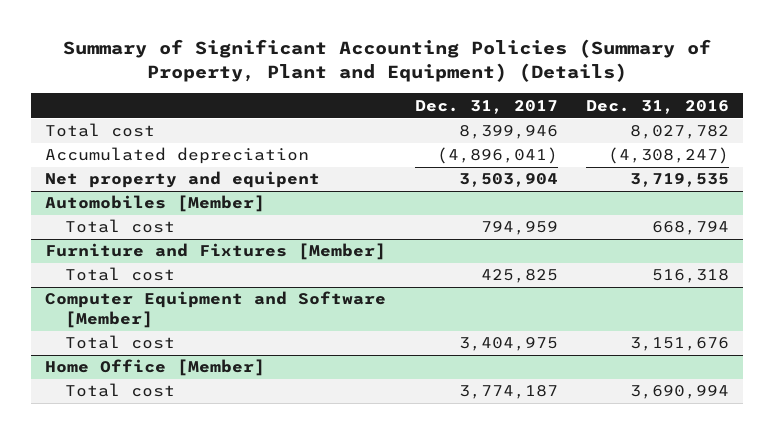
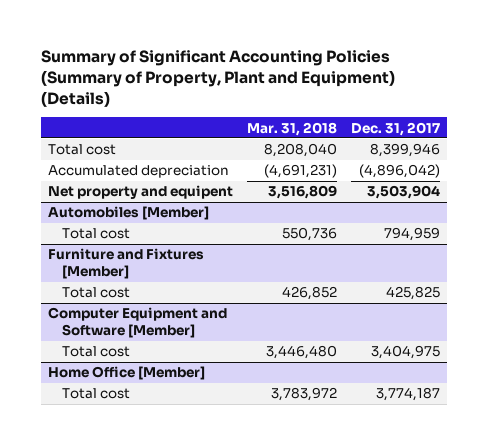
- | Dec. 31, 2017 | Dec. 31, 2016
+ | Mar. 31, 2018 | Dec. 31, 2017
- Accumulated depreciation | (4,896,041) | (4,308,247)
+ Accumulated depreciation | (4,691,231) | (4,896,042)

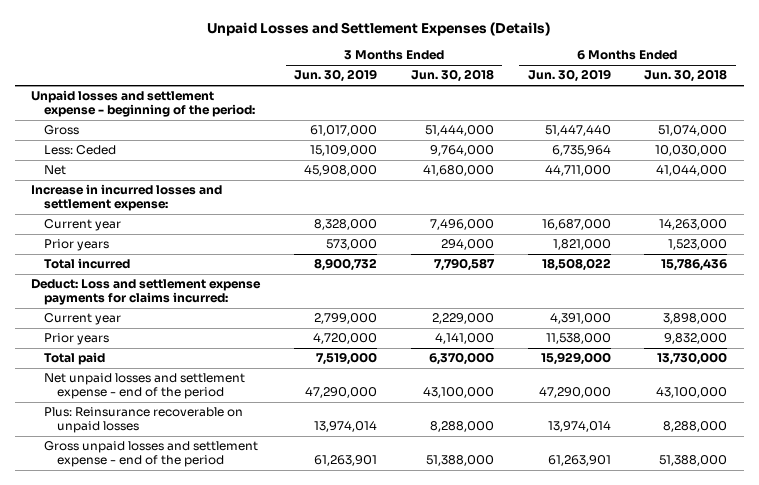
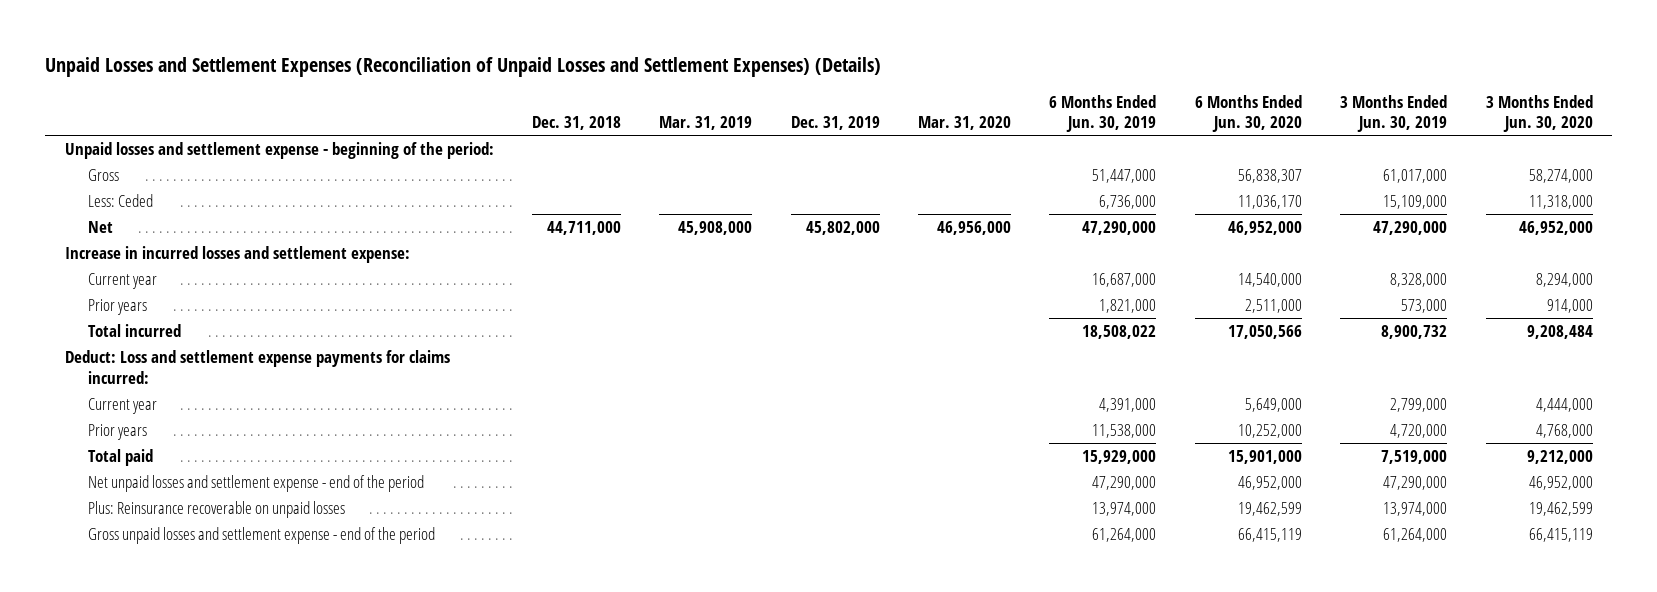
- Unpaid Losses and Settlement Expenses (Details)
+ Unpaid Losses and Settlement Expenses (Reconciliation of Unpaid Losses and Settlement Expenses) (Details)
- | 3 Months Ended Jun. 30, 2019 | 3 Months Ended Jun. 30, 2018 | 6 Months Ended Jun. 30, 2019 | 6 Months Ended Jun. 30, 2018
+ | Dec. 31, 2018 | Mar. 31, 2019 | Dec. 31, 2019 | Mar. 31, 2020 | 6 Months Ended Jun. 30, 2019 | 6 Months Ended Jun. 30, 2020 | 3 Months Ended Jun. 30, 2019 | 3 Months Ended Jun. 30, 2020
- Gross | 61,017,000 | 51,444,000 | 51,447,440 | 51,074,000
- Less: Ceded | 15,109,000 | 9,764,000 | 6,735,964 | 10,030,000
- Net | 45,908,000 | 41,680,000 | 44,711,000 | 41,044,000
+ Gross | | | | | 51,447,000 | 56,838,307 | 61,017,000 | 58,274,000
+ Less: Ceded | | | | | 6,736,000 | 11,036,170 | 15,109,000 | 11,318,000
+ Net | 44,711,000 | 45,908,000 | 45,802,000 | 46,956,000 | 47,290,000 | 46,952,000 | 47,290,000 | 46,952,000
- Plus: Reinsurance recoverable on unpaid losses | 13,974,014 | 8,288,000 | 13,974,014 | 8,288,000
- Gross unpaid losses and settlement expense - end of the period | 61,263,901 | 51,388,000 | 61,263,901 | 51,388,000
+ Plus: Reinsurance recoverable on unpaid losses | | | | | 13,974,000 | 19,462,599 | 13,974,000 | 19,462,599
+ Gross unpaid losses and settlement expense - end of the period | | | | | 61,264,000 | 66,415,119 | 61,264,000 | 66,415,119

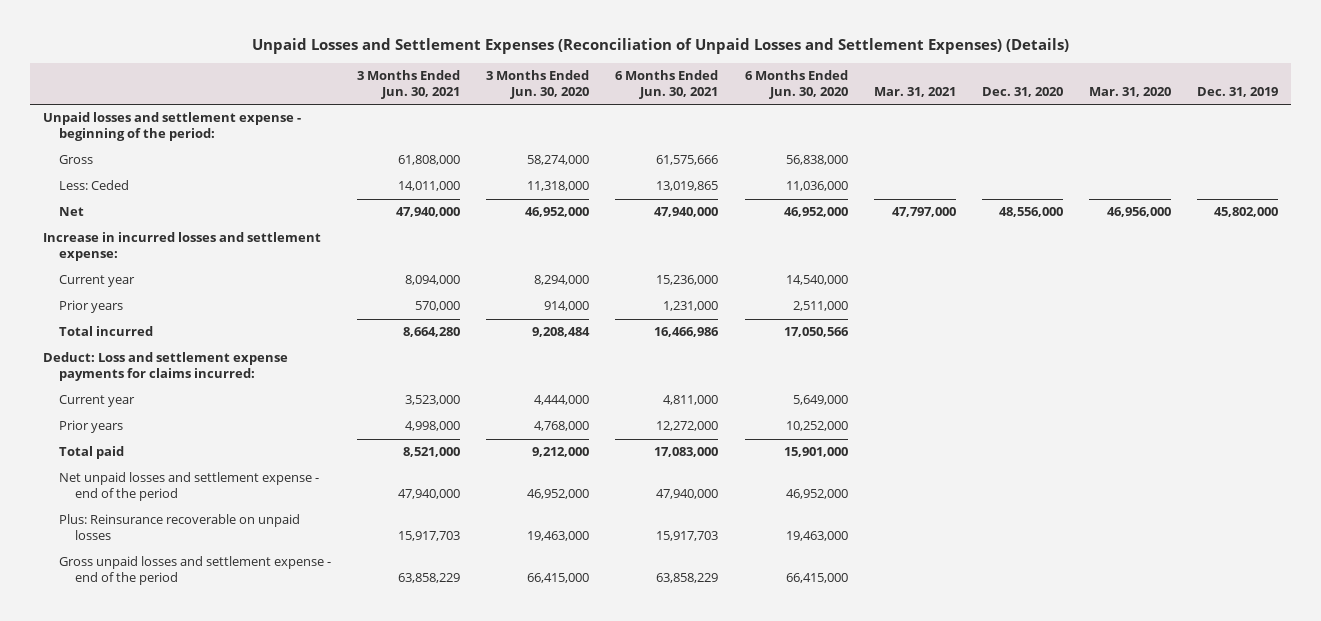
- | Dec. 31, 2018 | Mar. 31, 2019 | Dec. 31, 2019 | Mar. 31, 2020 | 6 Months Ended Jun. 30, 2019 | 6 Months Ended Jun. 30, 2020 | 3 Months Ended Jun. 30, 2019 | 3 Months Ended Jun. 30, 2020
+ | 3 Months Ended Jun. 30, 2021 | 3 Months Ended Jun. 30, 2020 | 6 Months Ended Jun. 30, 2021 | 6 Months Ended Jun. 30, 2020 | Mar. 31, 2021 | Dec. 31, 2020 | Mar. 31, 2020 | Dec. 31, 2019
- Gross | | | | | 51,447,000 | 56,838,307 | 61,017,000 | 58,274,000
- Less: Ceded | | | | | 6,736,000 | 11,036,170 | 15,109,000 | 11,318,000
+ Gross | 61,808,000 | 58,274,000 | 61,575,666 | 56,838,000 | | | |
+ Less: Ceded | 14,011,000 | 11,318,000 | 13,019,865 | 11,036,000 | | | |
- Plus: Reinsurance recoverable on unpaid losses | | | | | 13,974,000 | 19,462,599 | 13,974,000 | 19,462,599
- Gross unpaid losses and settlement expense - end of the period | | | | | 61,264,000 | 66,415,119 | 61,264,000 | 66,415,119
+ Plus: Reinsurance recoverable on unpaid losses | 15,917,703 | 19,463,000 | 15,917,703 | 19,463,000 | | | |
+ Gross unpaid losses and settlement expense - end of the period | 63,858,229 | 66,415,000 | 63,858,229 | 66,415,000 | | | |

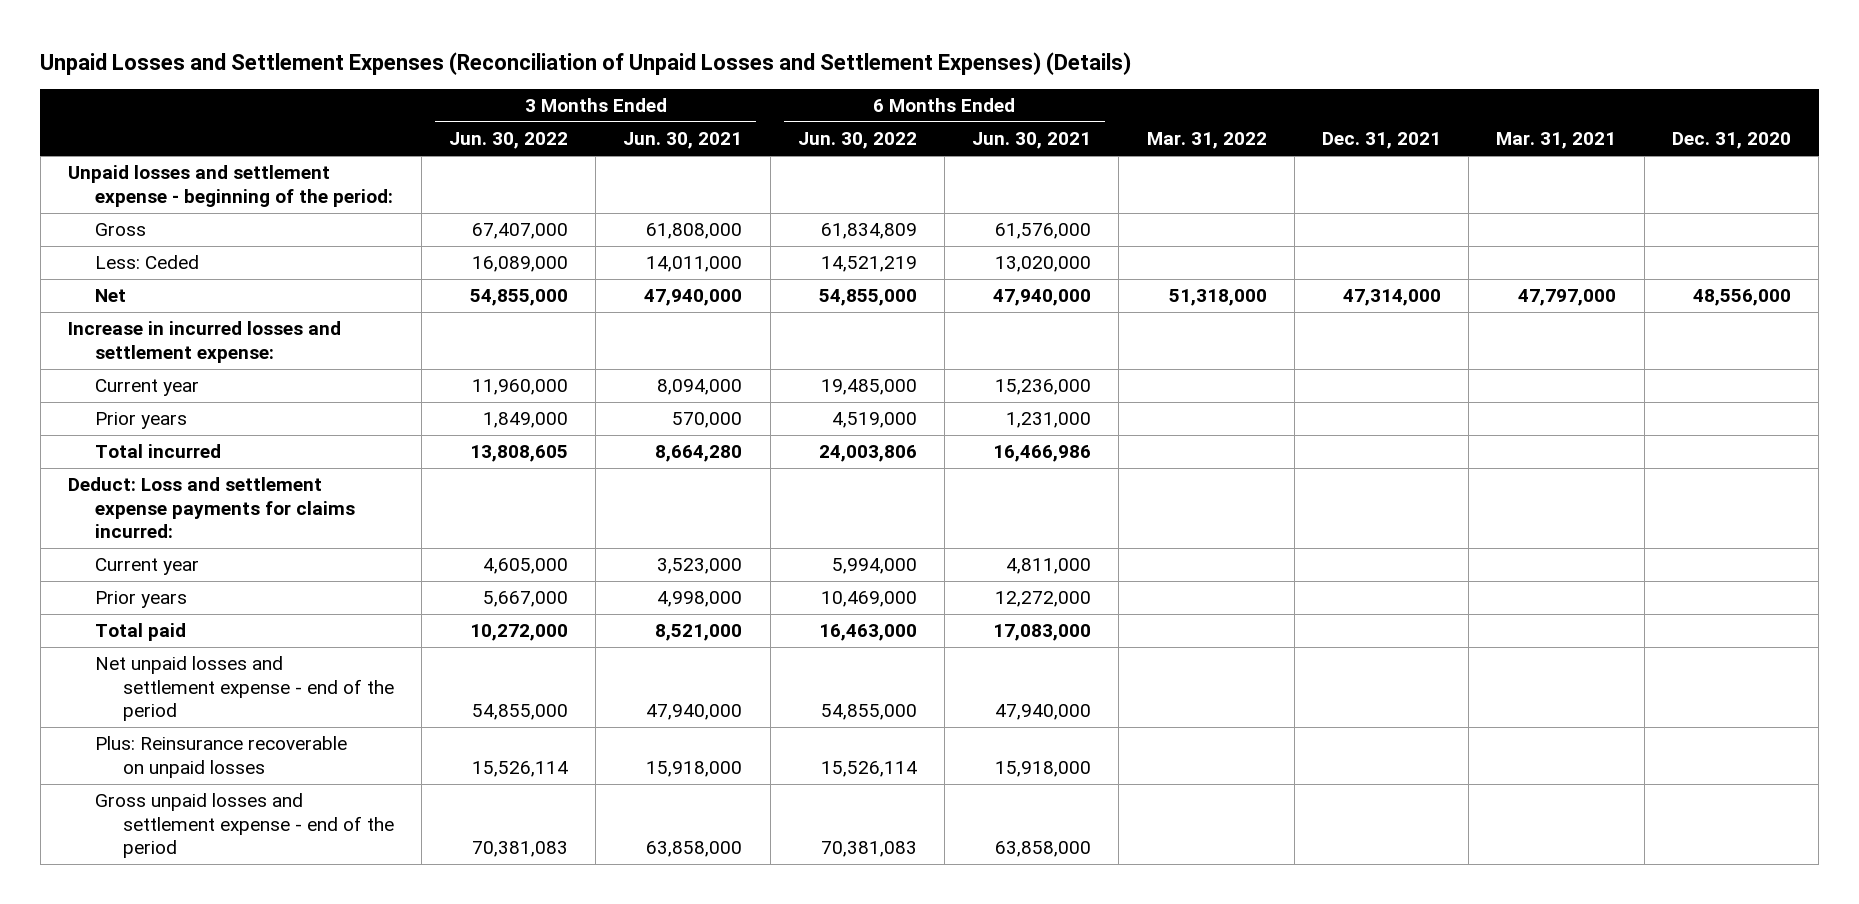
- | 3 Months Ended Jun. 30, 2021 | 3 Months Ended Jun. 30, 2020 | 6 Months Ended Jun. 30, 2021 | 6 Months Ended Jun. 30, 2020 | Mar. 31, 2021 | Dec. 31, 2020 | Mar. 31, 2020 | Dec. 31, 2019
+ | 3 Months Ended Jun. 30, 2022 | 3 Months Ended Jun. 30, 2021 | 6 Months Ended Jun. 30, 2022 | 6 Months Ended Jun. 30, 2021 | Mar. 31, 2022 | Dec. 31, 2021 | Mar. 31, 2021 | Dec. 31, 2020
- Gross | 61,808,000 | 58,274,000 | 61,575,666 | 56,838,000 | | | |
- Less: Ceded | 14,011,000 | 11,318,000 | 13,019,865 | 11,036,000 | | | |
+ Gross | 67,407,000 | 61,808,000 | 61,834,809 | 61,576,000 | | | |
+ Less: Ceded | 16,089,000 | 14,011,000 | 14,521,219 | 13,020,000 | | | |
- Plus: Reinsurance recoverable on unpaid losses | 15,917,703 | 19,463,000 | 15,917,703 | 19,463,000 | | | |
- Gross unpaid losses and settlement expense - end of the period | 63,858,229 | 66,415,000 | 63,858,229 | 66,415,000 | | | |
+ Plus: Reinsurance recoverable on unpaid losses | 15,526,114 | 15,918,000 | 15,526,114 | 15,918,000 | | | |
+ Gross unpaid losses and settlement expense - end of the period | 70,381,083 | 63,858,000 | 70,381,083 | 63,858,000 | | | |

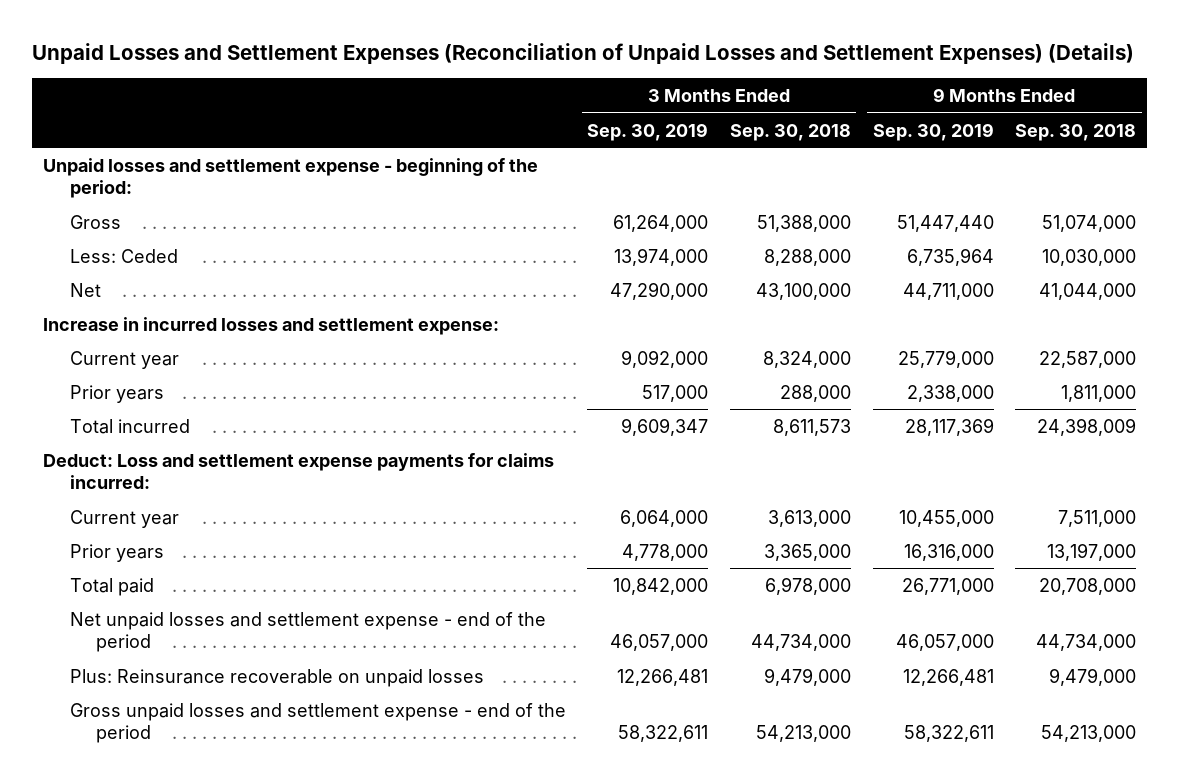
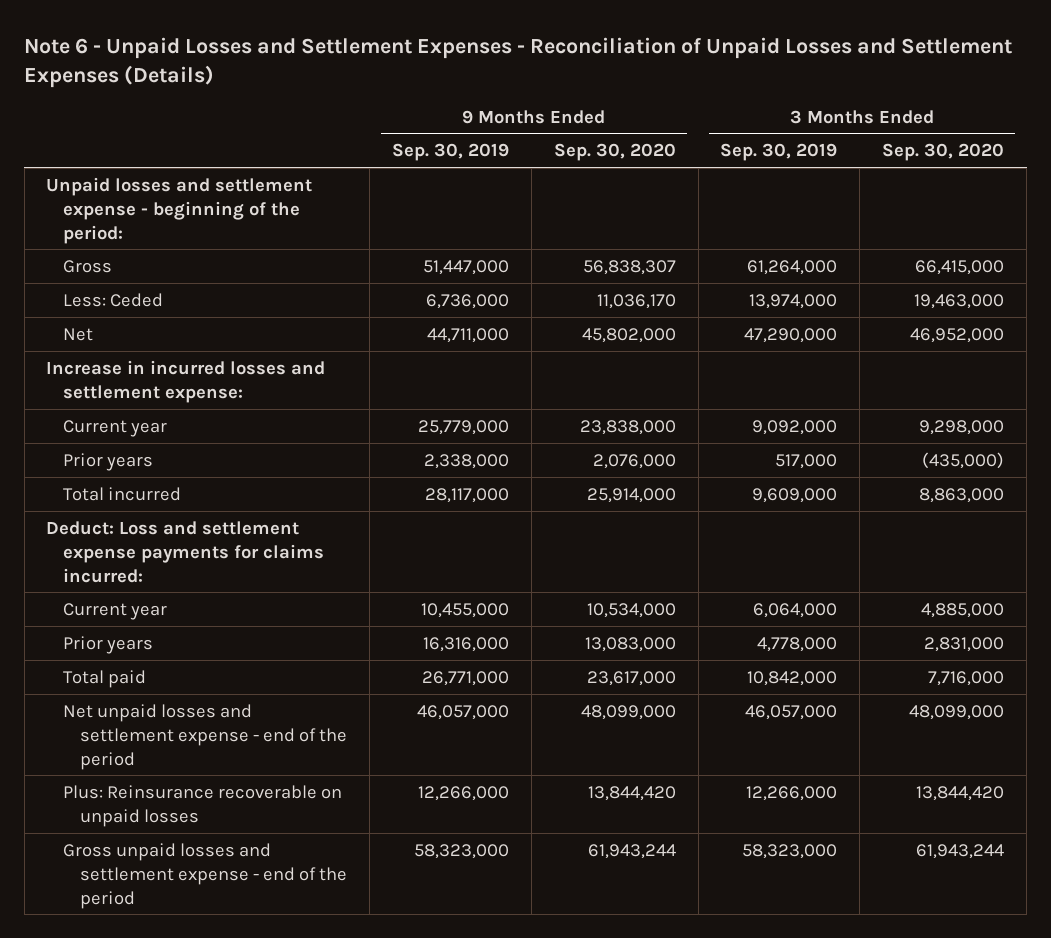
- Unpaid Losses and Settlement Expenses (Reconciliation of Unpaid Losses and Settlement Expenses) (Details)
+ Note 6 - Unpaid Losses and Settlement Expenses - Reconciliation of Unpaid Losses and Settlement Expenses (Details)
- | 3 Months Ended Sep. 30, 2019 | 3 Months Ended Sep. 30, 2018 | 9 Months Ended Sep. 30, 2019 | 9 Months Ended Sep. 30, 2018
+ | 9 Months Ended Sep. 30, 2019 | 9 Months Ended Sep. 30, 2020 | 3 Months Ended Sep. 30, 2019 | 3 Months Ended Sep. 30, 2020
- Gross | 61,264,000 | 51,388,000 | 51,447,440 | 51,074,000
- Less: Ceded | 13,974,000 | 8,288,000 | 6,735,964 | 10,030,000
+ Gross | 51,447,000 | 56,838,307 | 61,264,000 | 66,415,000
+ Less: Ceded | 6,736,000 | 11,036,170 | 13,974,000 | 19,463,000
- Total incurred | 9,609,347 | 8,611,573 | 28,117,369 | 24,398,009
+ Total incurred | 28,117,000 | 25,914,000 | 9,609,000 | 8,863,000
- Plus: Reinsurance recoverable on unpaid losses | 12,266,481 | 9,479,000 | 12,266,481 | 9,479,000
- Gross unpaid losses and settlement expense - end of the period | 58,322,611 | 54,213,000 | 58,322,611 | 54,213,000
+ Plus: Reinsurance recoverable on unpaid losses | 12,266,000 | 13,844,420 | 12,266,000 | 13,844,420
+ Gross unpaid losses and settlement expense - end of the period | 58,323,000 | 61,943,244 | 58,323,000 | 61,943,244

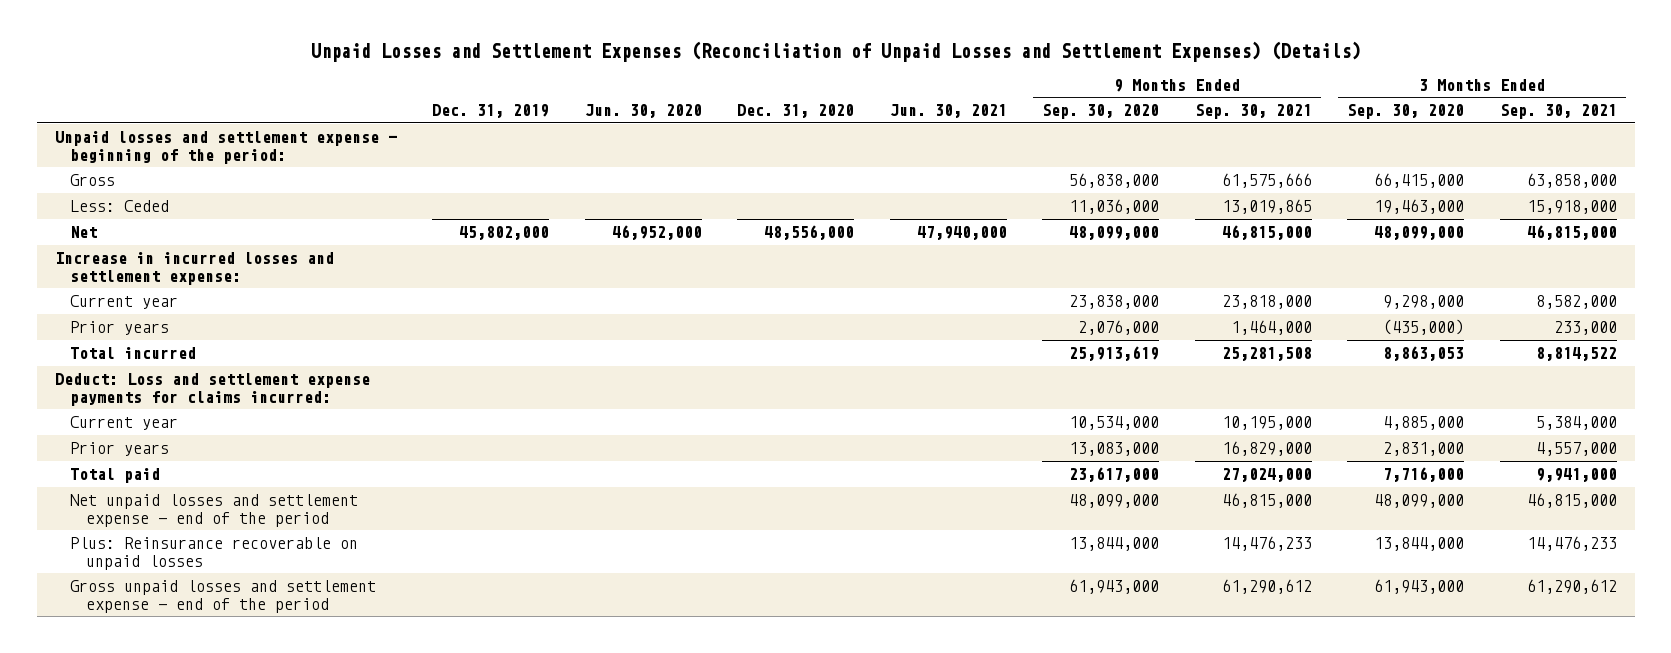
- Note 6 - Unpaid Losses and Settlement Expenses - Reconciliation of Unpaid Losses and Settlement Expenses (Details)
+ Unpaid Losses and Settlement Expenses (Reconciliation of Unpaid Losses and Settlement Expenses) (Details)
- | 9 Months Ended Sep. 30, 2019 | 9 Months Ended Sep. 30, 2020 | 3 Months Ended Sep. 30, 2019 | 3 Months Ended Sep. 30, 2020
+ | Dec. 31, 2019 | Jun. 30, 2020 | Dec. 31, 2020 | Jun. 30, 2021 | 9 Months Ended Sep. 30, 2020 | 9 Months Ended Sep. 30, 2021 | 3 Months Ended Sep. 30, 2020 | 3 Months Ended Sep. 30, 2021
- Gross | 51,447,000 | 56,838,307 | 61,264,000 | 66,415,000
- Less: Ceded | 6,736,000 | 11,036,170 | 13,974,000 | 19,463,000
- Net | 44,711,000 | 45,802,000 | 47,290,000 | 46,952,000
+ Gross | | | | | 56,838,000 | 61,575,666 | 66,415,000 | 63,858,000
+ Less: Ceded | | | | | 11,036,000 | 13,019,865 | 19,463,000 | 15,918,000
+ Net | 45,802,000 | 46,952,000 | 48,556,000 | 47,940,000 | 48,099,000 | 46,815,000 | 48,099,000 | 46,815,000
- Total incurred | 28,117,000 | 25,914,000 | 9,609,000 | 8,863,000
+ Total incurred | | | | | 25,913,619 | 25,281,508 | 8,863,053 | 8,814,522
- Plus: Reinsurance recoverable on unpaid losses | 12,266,000 | 13,844,420 | 12,266,000 | 13,844,420
- Gross unpaid losses and settlement expense - end of the period | 58,323,000 | 61,943,244 | 58,323,000 | 61,943,244
+ Plus: Reinsurance recoverable on unpaid losses | | | | | 13,844,000 | 14,476,233 | 13,844,000 | 14,476,233
+ Gross unpaid losses and settlement expense - end of the period | | | | | 61,943,000 | 61,290,612 | 61,943,000 | 61,290,612

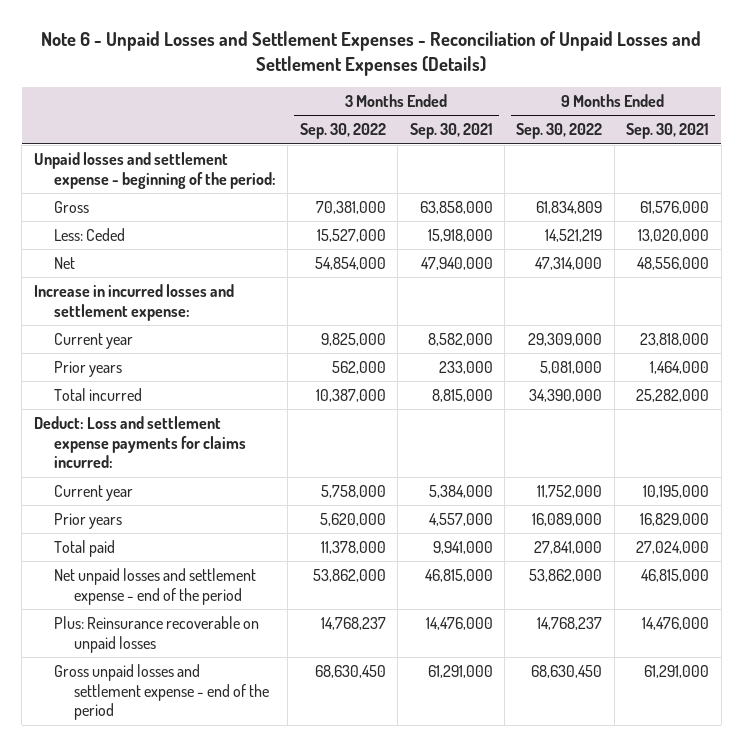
- Unpaid Losses and Settlement Expenses (Reconciliation of Unpaid Losses and Settlement Expenses) (Details)
+ Note 6 - Unpaid Losses and Settlement Expenses - Reconciliation of Unpaid Losses and Settlement Expenses (Details)
- | Dec. 31, 2019 | Jun. 30, 2020 | Dec. 31, 2020 | Jun. 30, 2021 | 9 Months Ended Sep. 30, 2020 | 9 Months Ended Sep. 30, 2021 | 3 Months Ended Sep. 30, 2020 | 3 Months Ended Sep. 30, 2021
+ | 3 Months Ended Sep. 30, 2022 | 3 Months Ended Sep. 30, 2021 | 9 Months Ended Sep. 30, 2022 | 9 Months Ended Sep. 30, 2021
- Gross | | | | | 56,838,000 | 61,575,666 | 66,415,000 | 63,858,000
- Less: Ceded | | | | | 11,036,000 | 13,019,865 | 19,463,000 | 15,918,000
- Net | 45,802,000 | 46,952,000 | 48,556,000 | 47,940,000 | 48,099,000 | 46,815,000 | 48,099,000 | 46,815,000
+ Gross | 70,381,000 | 63,858,000 | 61,834,809 | 61,576,000
+ Less: Ceded | 15,527,000 | 15,918,000 | 14,521,219 | 13,020,000
+ Net | 54,854,000 | 47,940,000 | 47,314,000 | 48,556,000
- Total incurred | | | | | 25,913,619 | 25,281,508 | 8,863,053 | 8,814,522
+ Total incurred | 10,387,000 | 8,815,000 | 34,390,000 | 25,282,000
- Plus: Reinsurance recoverable on unpaid losses | | | | | 13,844,000 | 14,476,233 | 13,844,000 | 14,476,233
- Gross unpaid losses and settlement expense - end of the period | | | | | 61,943,000 | 61,290,612 | 61,943,000 | 61,290,612
+ Plus: Reinsurance recoverable on unpaid losses | 14,768,237 | 14,476,000 | 14,768,237 | 14,476,000
+ Gross unpaid losses and settlement expense - end of the period | 68,630,450 | 61,291,000 | 68,630,450 | 61,291,000

